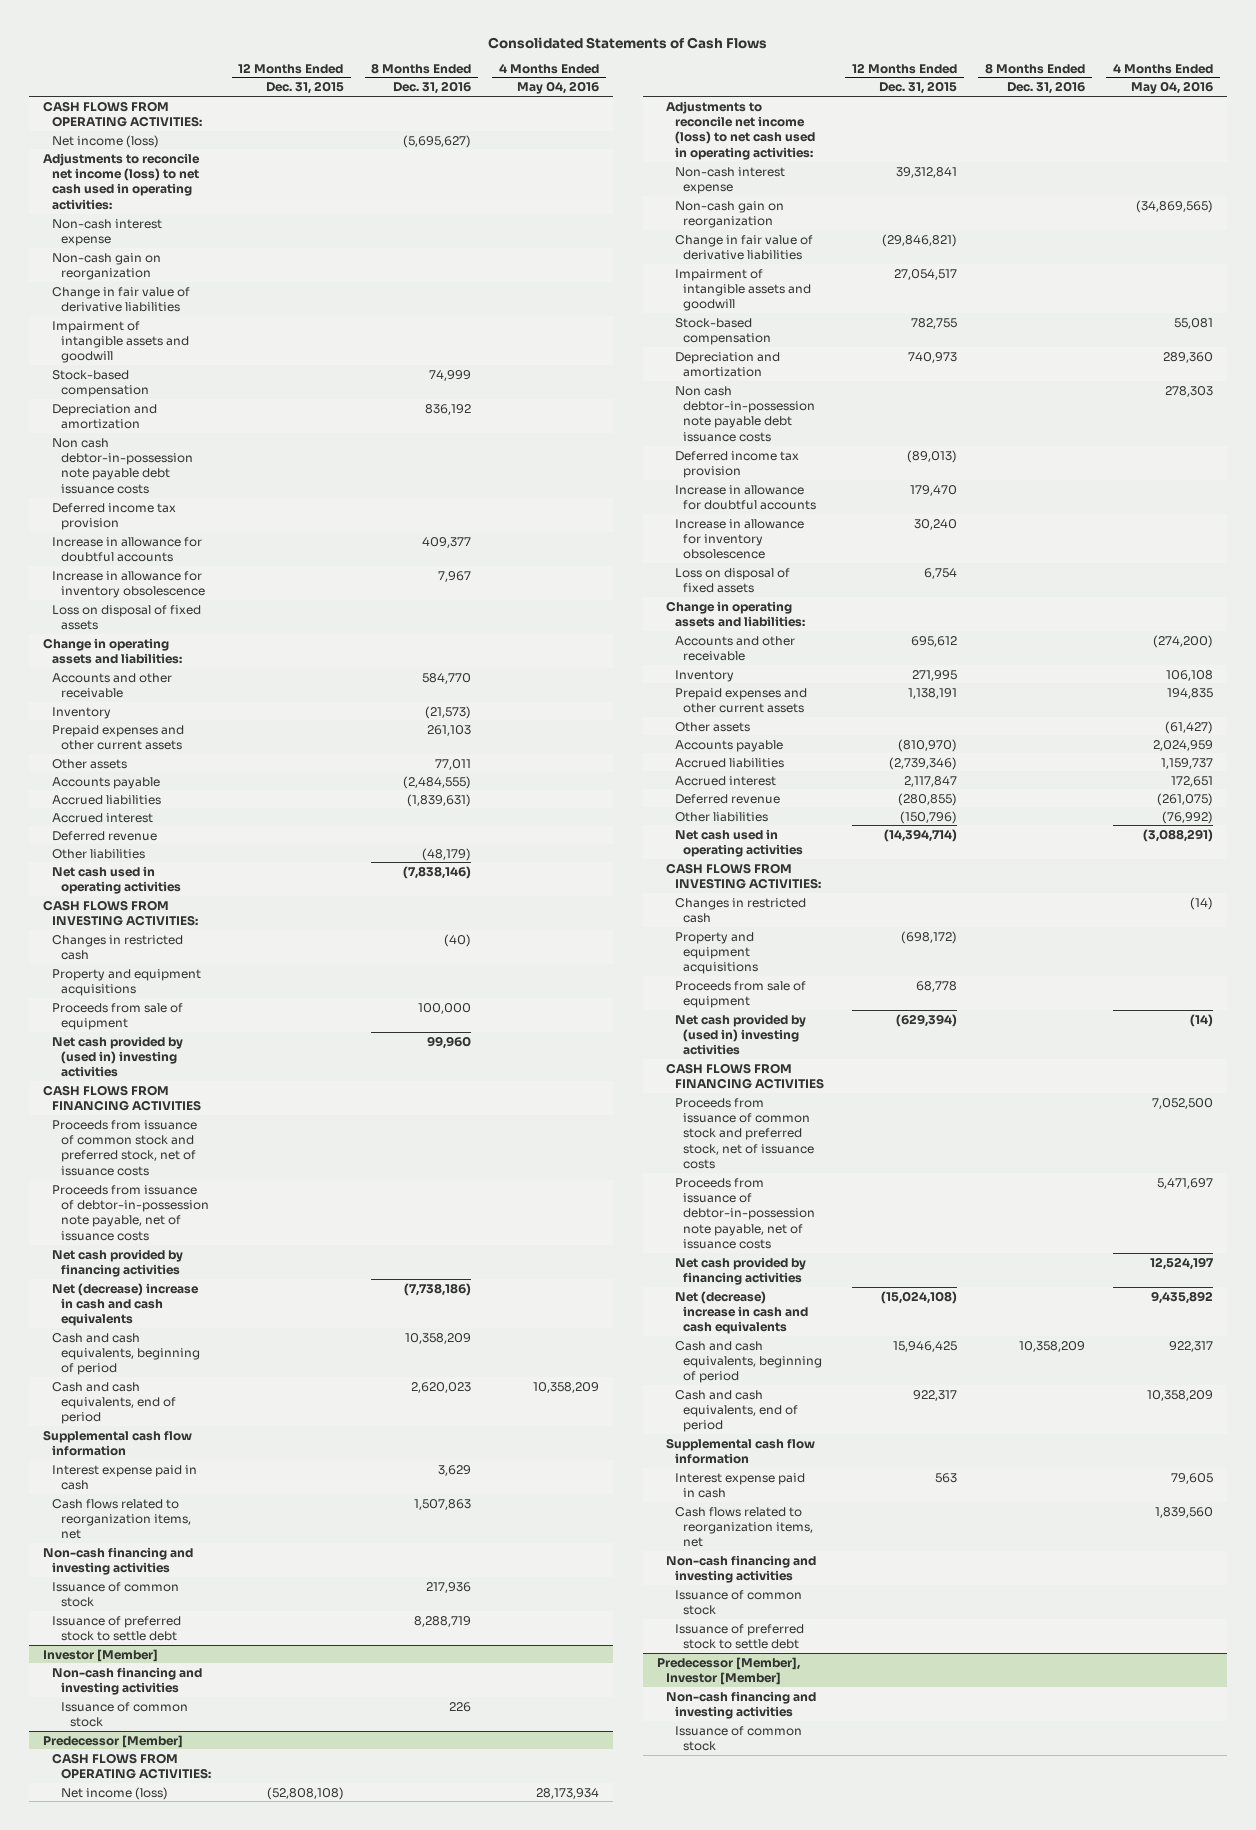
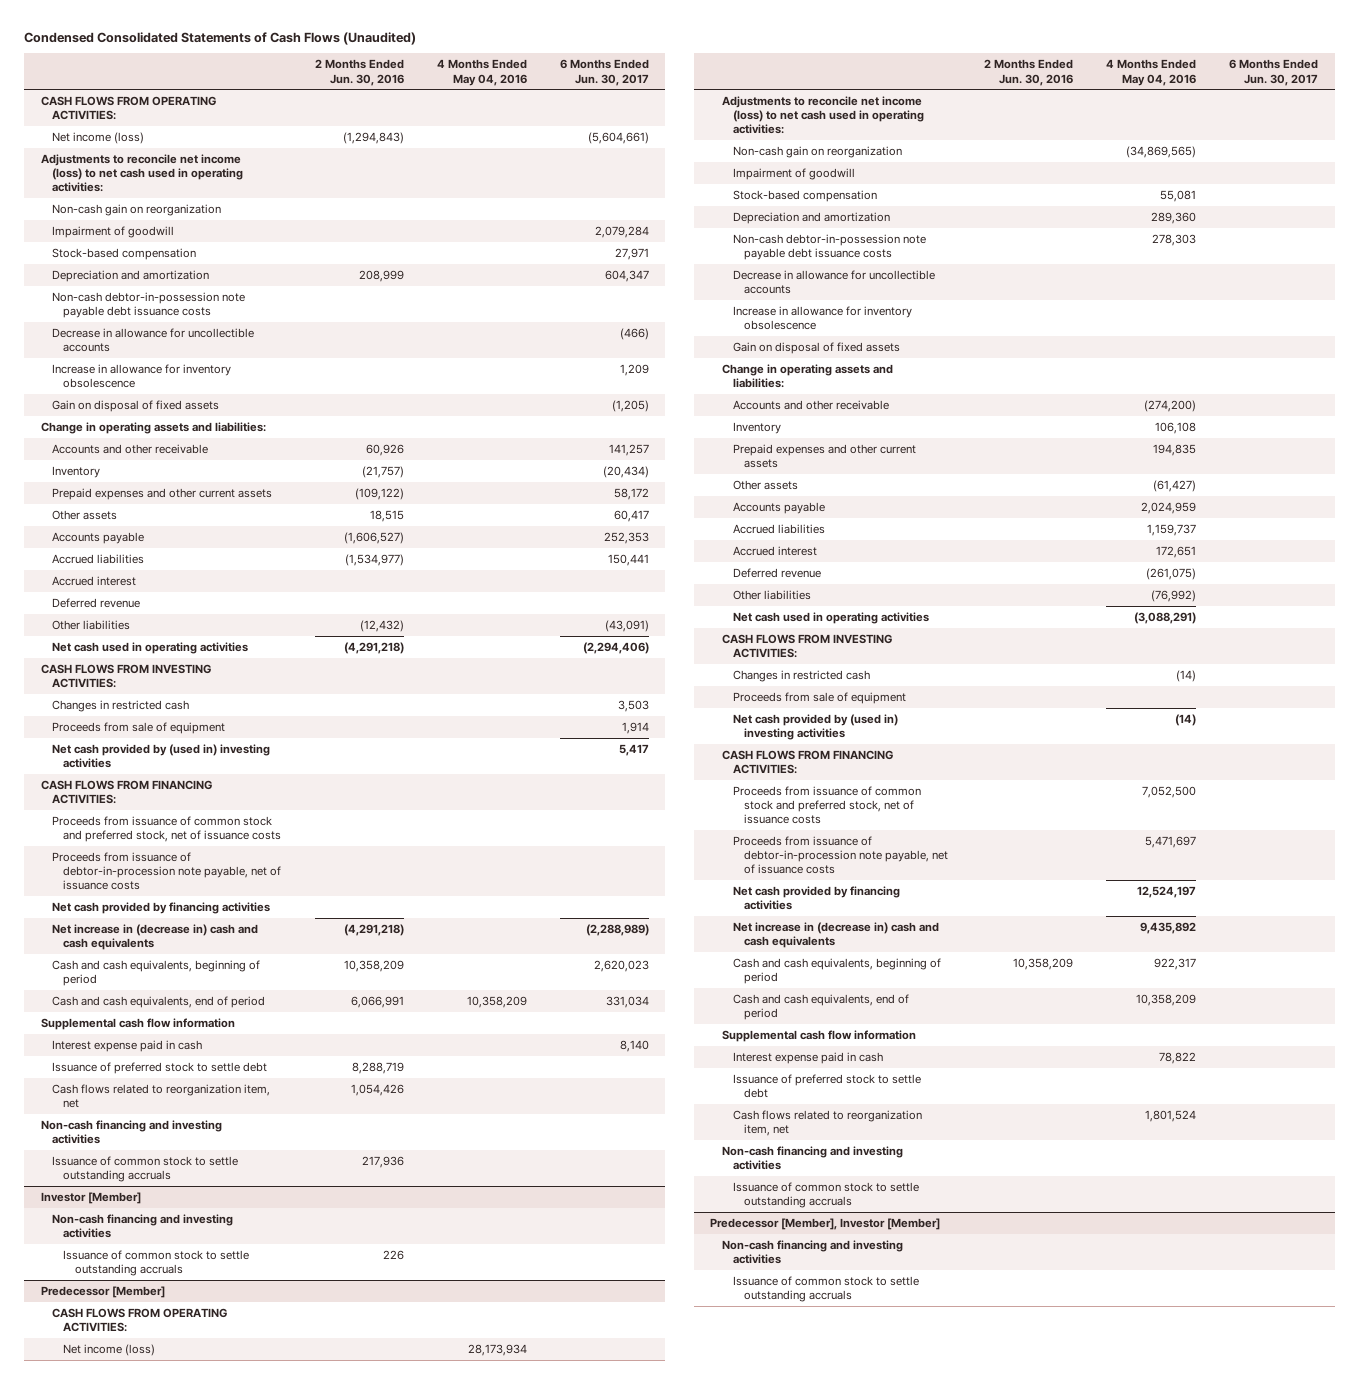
- Consolidated Statements of Cash Flows
+ Condensed Consolidated Statements of Cash Flows (Unaudited)
- | 12 Months Ended Dec. 31, 2015 | 8 Months Ended Dec. 31, 2016 | 4 Months Ended May 04, 2016
+ | 2 Months Ended Jun. 30, 2016 | 4 Months Ended May 04, 2016 | 6 Months Ended Jun. 30, 2017
- Non-cash interest expense
- Change in fair value of derivative liabilities
- Impairment of intangible assets and goodwill
+ Impairment of goodwill | | | 2,079,284
- Non cash debtor-in-possession note payable debt issuance costs
- Deferred income tax provision
- Increase in allowance for doubtful accounts | | 409,377 |
+ Non-cash debtor-in-possession note payable debt issuance costs
+ Decrease in allowance for uncollectible accounts | | | (466)
- Loss on disposal of fixed assets
+ Gain on disposal of fixed assets | | | (1,205)
- Property and equipment acquisitions
- CASH FLOWS FROM FINANCING ACTIVITIES
+ CASH FLOWS FROM FINANCING ACTIVITIES:
- Proceeds from issuance of debtor-in-possession note payable, net of issuance costs
+ Proceeds from issuance of debtor-in-procession note payable, net of issuance costs
- Net (decrease) increase in cash and cash equivalents | | (7,738,186) |
+ Net increase in (decrease in) cash and cash equivalents | (4,291,218) | | (2,288,989)
- Cash flows related to reorganization items, net | | 1,507,863 |
- Issuance of common stock | | 217,936 |
+ Cash flows related to reorganization item, net | 1,054,426 | |
moved down: Non-cash financing and investing activities
+ Issuance of common stock to settle outstanding accruals | 217,936 | |
@ Investor [Member]
- Issuance of common stock | | 226 |
+ Issuance of common stock to settle outstanding accruals | 226 | |
@ Predecessor [Member]
- Non-cash interest expense | 39,312,841 | |
- Change in fair value of derivative liabilities | (29,846,821) | |
- Impairment of intangible assets and goodwill | 27,054,517 | |
+ Impairment of goodwill
- Non cash debtor-in-possession note payable debt issuance costs | | | 278,303
- Deferred income tax provision | (89,013) | |
- Increase in allowance for doubtful accounts | 179,470 | |
+ Non-cash debtor-in-possession note payable debt issuance costs | | 278,303 |
+ Decrease in allowance for uncollectible accounts
- Loss on disposal of fixed assets | 6,754 | |
+ Gain on disposal of fixed assets
- Property and equipment acquisitions | (698,172) | |
- CASH FLOWS FROM FINANCING ACTIVITIES
+ CASH FLOWS FROM FINANCING ACTIVITIES:
- Proceeds from issuance of debtor-in-possession note payable, net of issuance costs | | | 5,471,697
+ Proceeds from issuance of debtor-in-procession note payable, net of issuance costs | | 5,471,697 |
- Net (decrease) increase in cash and cash equivalents | (15,024,108) | | 9,435,892
+ Net increase in (decrease in) cash and cash equivalents | | 9,435,892 |
- Interest expense paid in cash | 563 | | 79,605
- Cash flows related to reorganization items, net | | | 1,839,560
- Issuance of common stock
+ Interest expense paid in cash | | 78,822 |
+ Cash flows related to reorganization item, net | | 1,801,524 |
moved down: Non-cash financing and investing activities
+ Issuance of common stock to settle outstanding accruals
@ Predecessor [Member], Investor [Member]
- Issuance of common stock
+ Issuance of common stock to settle outstanding accruals

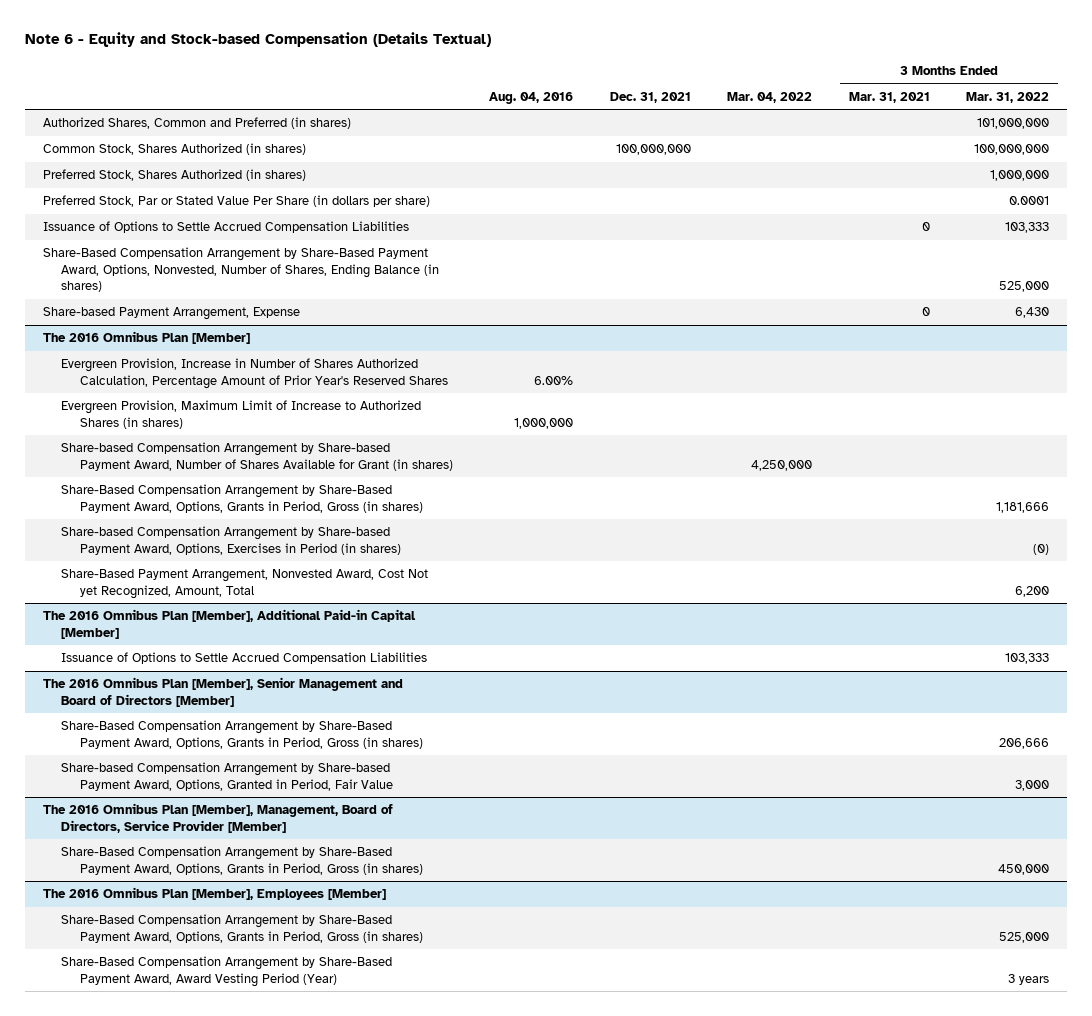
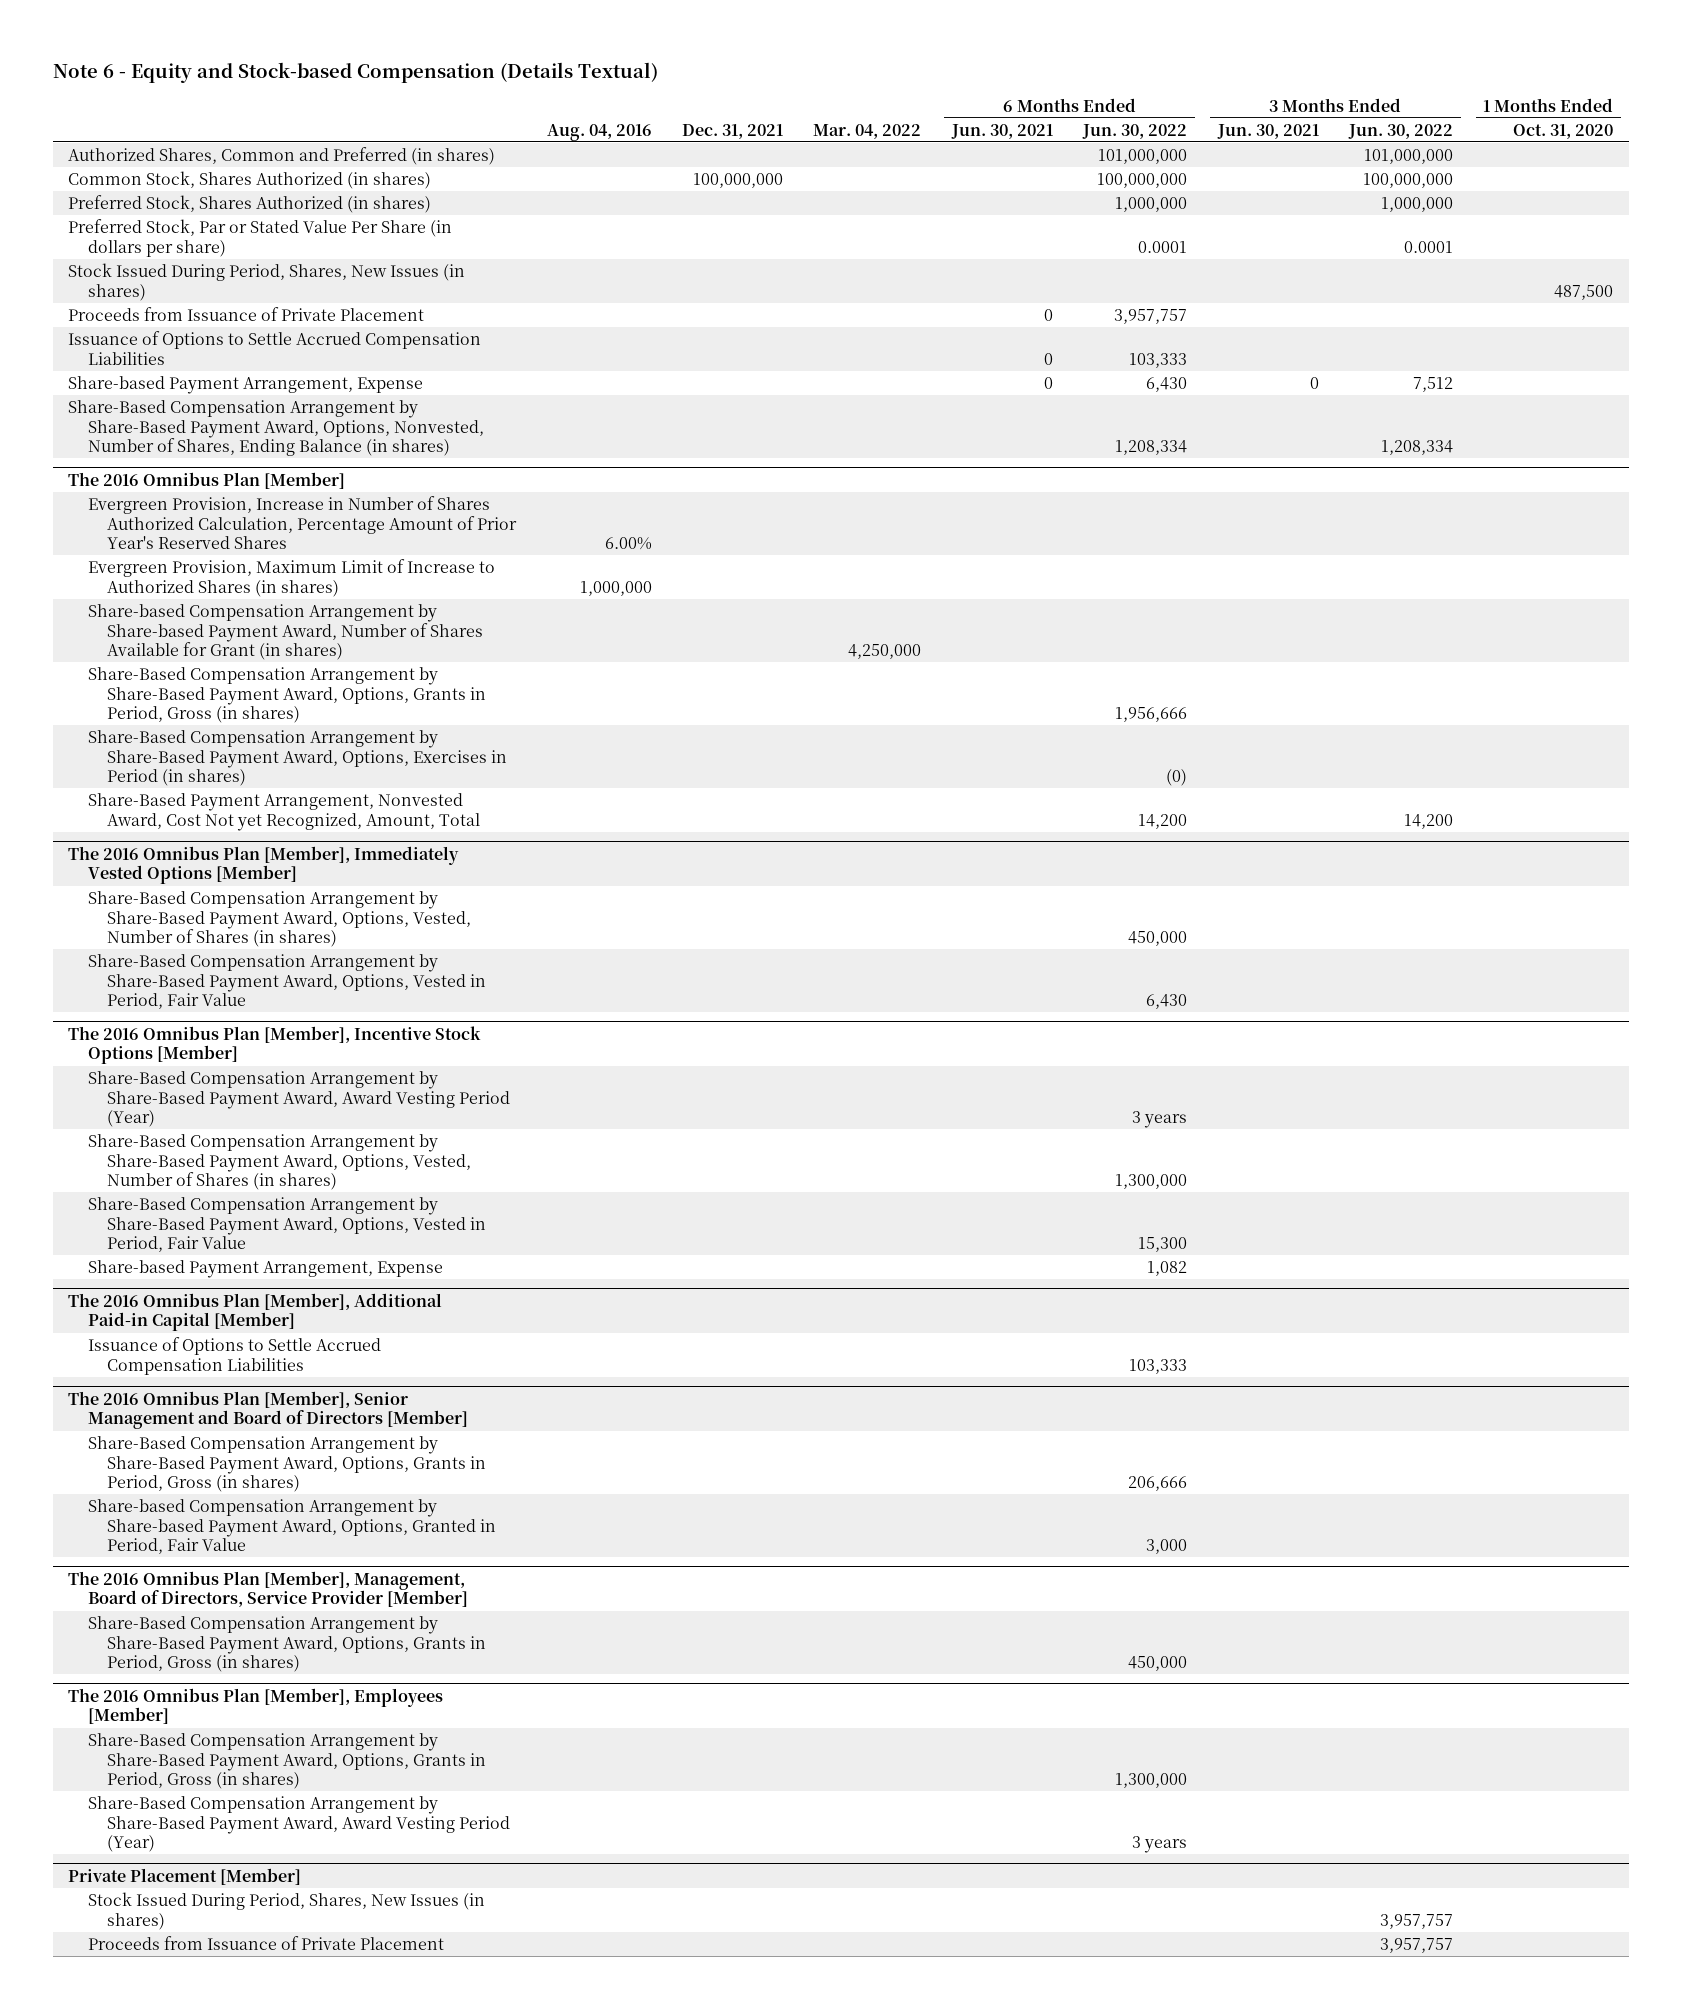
- | Aug. 04, 2016 | Dec. 31, 2021 | Mar. 04, 2022 | 3 Months Ended Mar. 31, 2021 | 3 Months Ended Mar. 31, 2022
+ | Aug. 04, 2016 | Dec. 31, 2021 | Mar. 04, 2022 | 6 Months Ended Jun. 30, 2021 | 6 Months Ended Jun. 30, 2022 | 3 Months Ended Jun. 30, 2021 | 3 Months Ended Jun. 30, 2022 | 1 Months Ended Oct. 31, 2020
+ Stock Issued During Period, Shares, New Issues (in shares) | | | | | | | | 487,500
+ Proceeds from Issuance of Private Placement | | | | 0 | 3,957,757 | | |
moved down: Share-Based Compensation Arrangement by Share-Based Payment Award, Options, Nonvested, Number of Shares, Ending Balance (in shares) | | | | | 1,208,334 | | 1,208,334 |
@ The 2016 Omnibus Plan [Member]
- Share-based Compensation Arrangement by Share-based Payment Award, Options, Exercises in Period (in shares) | | | | | (0)
+ Share-Based Compensation Arrangement by Share-Based Payment Award, Options, Exercises in Period (in shares) | | | | | (0) | | |
+ The 2016 Omnibus Plan [Member], Immediately Vested Options [Member]
+ Share-Based Compensation Arrangement by Share-Based Payment Award, Options, Vested, Number of Shares (in shares) | | | | | 450,000 | | |
+ Share-Based Compensation Arrangement by Share-Based Payment Award, Options, Vested in Period, Fair Value | | | | | 6,430 | | |
+ The 2016 Omnibus Plan [Member], Incentive Stock Options [Member]
+ Share-Based Compensation Arrangement by Share-Based Payment Award, Award Vesting Period (Year) | | | | | 3 years | | |
+ Share-Based Compensation Arrangement by Share-Based Payment Award, Options, Vested, Number of Shares (in shares) | | | | | 1,300,000 | | |
+ Share-Based Compensation Arrangement by Share-Based Payment Award, Options, Vested in Period, Fair Value | | | | | 15,300 | | |
+ Share-based Payment Arrangement, Expense | | | | | 1,082 | | |
+ Private Placement [Member]
+ Stock Issued During Period, Shares, New Issues (in shares) | | | | | | | 3,957,757 |
+ Proceeds from Issuance of Private Placement | | | | | | | 3,957,757 |

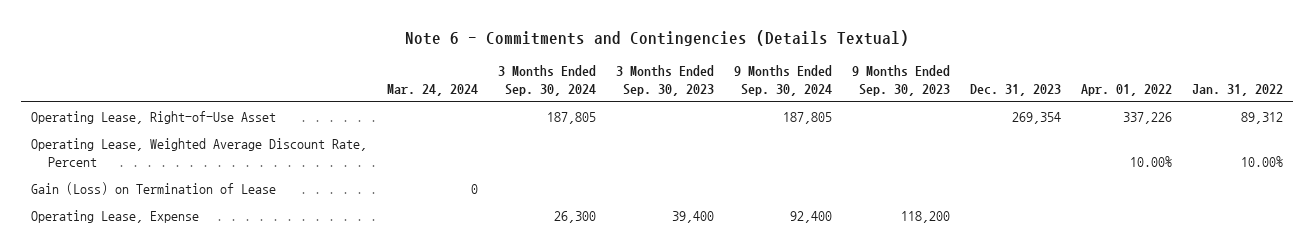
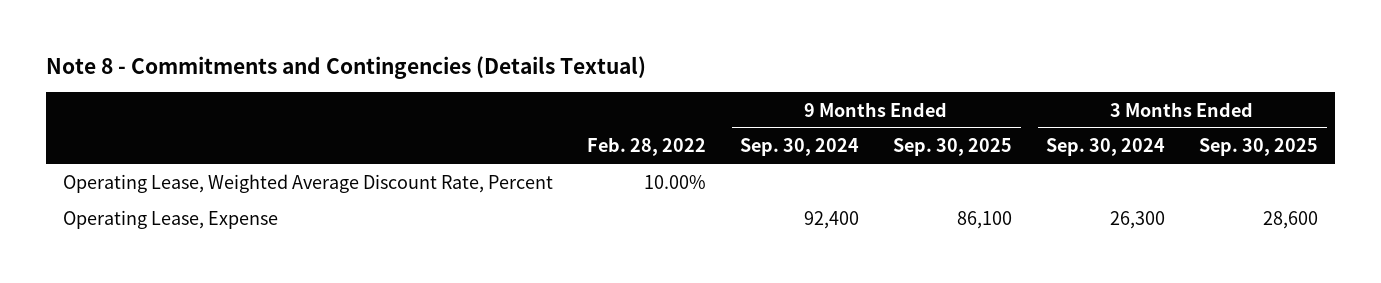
- Note 6 - Commitments and Contingencies (Details Textual)
+ Note 8 - Commitments and Contingencies (Details Textual)
- | Mar. 24, 2024 | 3 Months Ended Sep. 30, 2024 | 3 Months Ended Sep. 30, 2023 | 9 Months Ended Sep. 30, 2024 | 9 Months Ended Sep. 30, 2023 | Dec. 31, 2023 | Apr. 01, 2022 | Jan. 31, 2022
+ | Feb. 28, 2022 | 9 Months Ended Sep. 30, 2024 | 9 Months Ended Sep. 30, 2025 | 3 Months Ended Sep. 30, 2024 | 3 Months Ended Sep. 30, 2025
- Operating Lease, Right-of-Use Asset | | 187,805 | | 187,805 | | 269,354 | 337,226 | 89,312
- Gain (Loss) on Termination of Lease | 0 | | | | | | |

